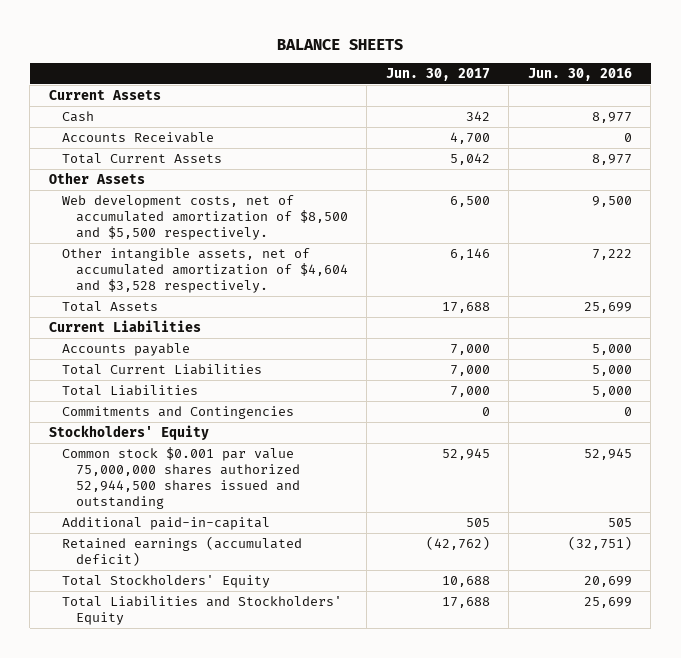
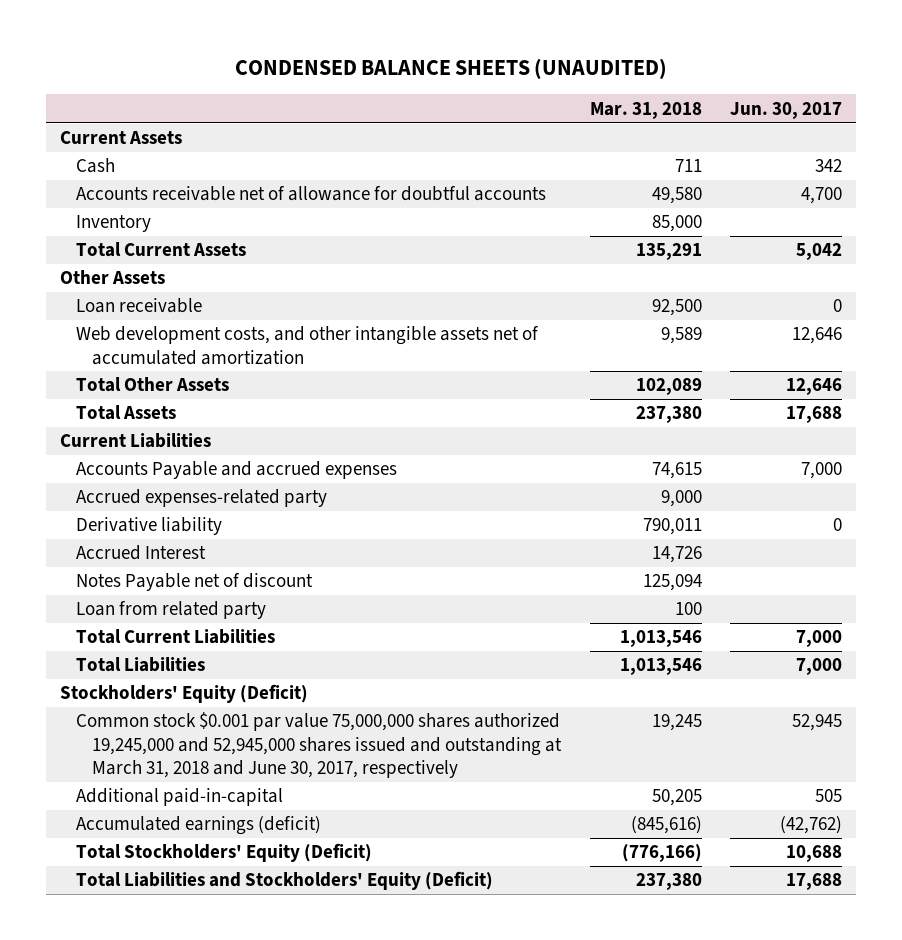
- BALANCE SHEETS
+ CONDENSED BALANCE SHEETS (UNAUDITED)
- | Jun. 30, 2017 | Jun. 30, 2016
+ | Mar. 31, 2018 | Jun. 30, 2017
- Accounts Receivable | 4,700 | 0
+ Accounts receivable net of allowance for doubtful accounts | 49,580 | 4,700
+ Inventory | 85,000 |
- Web development costs, net of accumulated amortization of $8,500 and $5,500 respectively. | 6,500 | 9,500
- Other intangible assets, net of accumulated amortization of $4,604 and $3,528 respectively. | 6,146 | 7,222
+ Loan receivable | 92,500 | 0
+ Web development costs, and other intangible assets net of accumulated amortization | 9,589 | 12,646
+ Total Other Assets | 102,089 | 12,646
- Accounts payable | 7,000 | 5,000
+ Accounts Payable and accrued expenses | 74,615 | 7,000
+ Accrued expenses-related party | 9,000 |
+ Derivative liability | 790,011 | 0
+ Accrued Interest | 14,726 |
+ Notes Payable net of discount | 125,094 |
+ Loan from related party | 100 |
- Commitments and Contingencies | 0 | 0
- Stockholders' Equity
- Common stock $0.001 par value 75,000,000 shares authorized 52,944,500 shares issued and outstanding | 52,945 | 52,945
+ Stockholders' Equity (Deficit)
+ Common stock $0.001 par value 75,000,000 shares authorized 19,245,000 and 52,945,000 shares issued and outstanding at March 31, 2018 and June 30, 2017, respectively | 19,245 | 52,945
- Retained earnings (accumulated deficit) | (42,762) | (32,751)
- Total Stockholders' Equity | 10,688 | 20,699
- Total Liabilities and Stockholders' Equity | 17,688 | 25,699
+ Accumulated earnings (deficit) | (845,616) | (42,762)
+ Total Stockholders' Equity (Deficit) | (776,166) | 10,688
+ Total Liabilities and Stockholders' Equity (Deficit) | 237,380 | 17,688

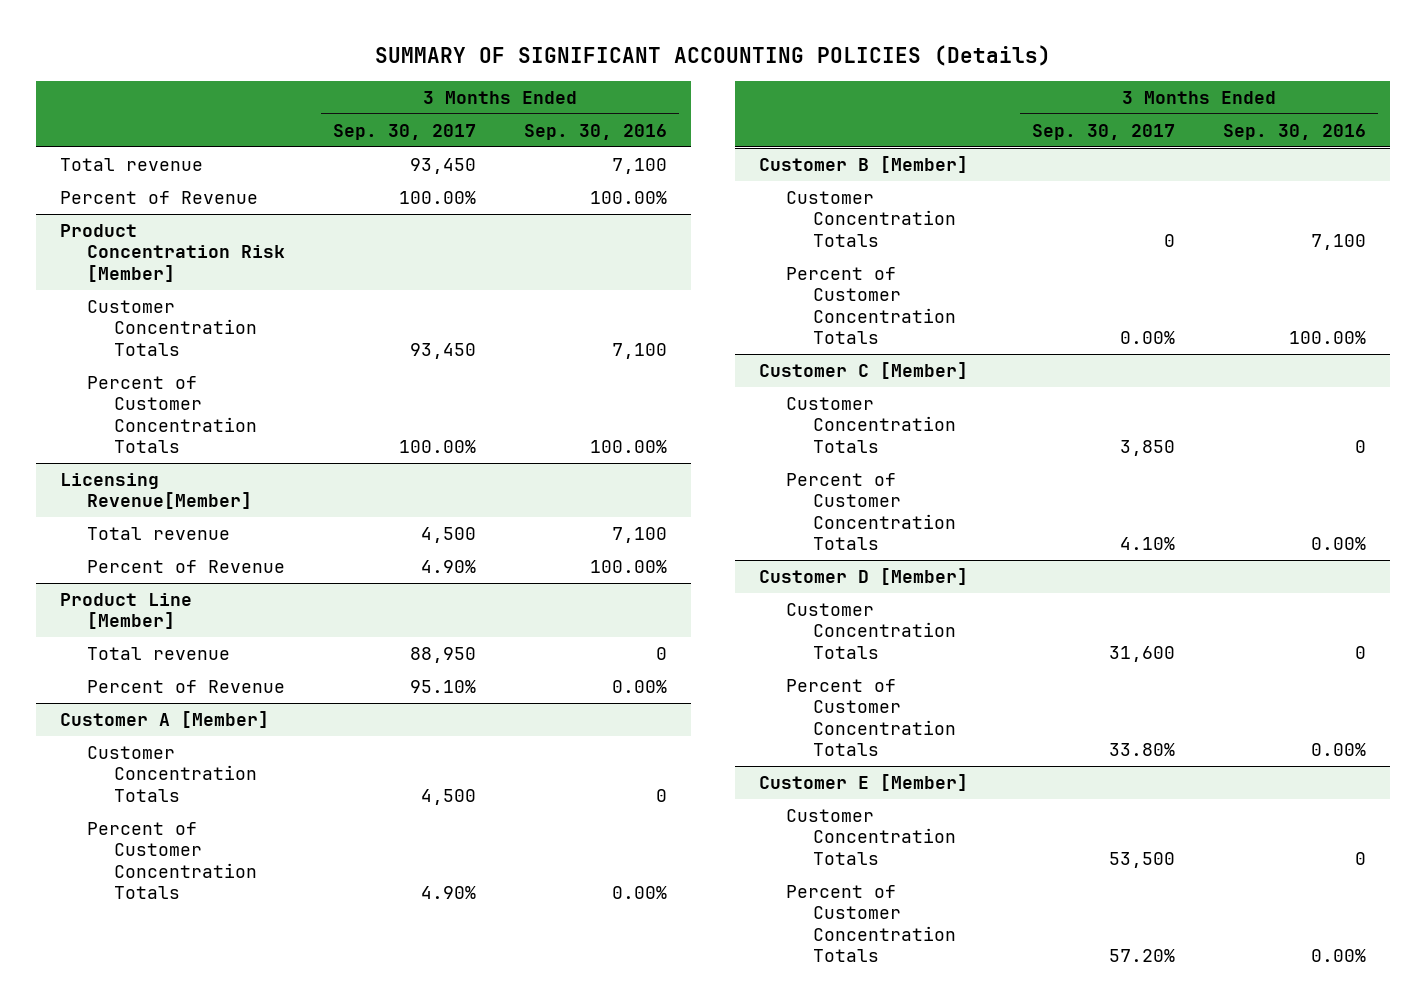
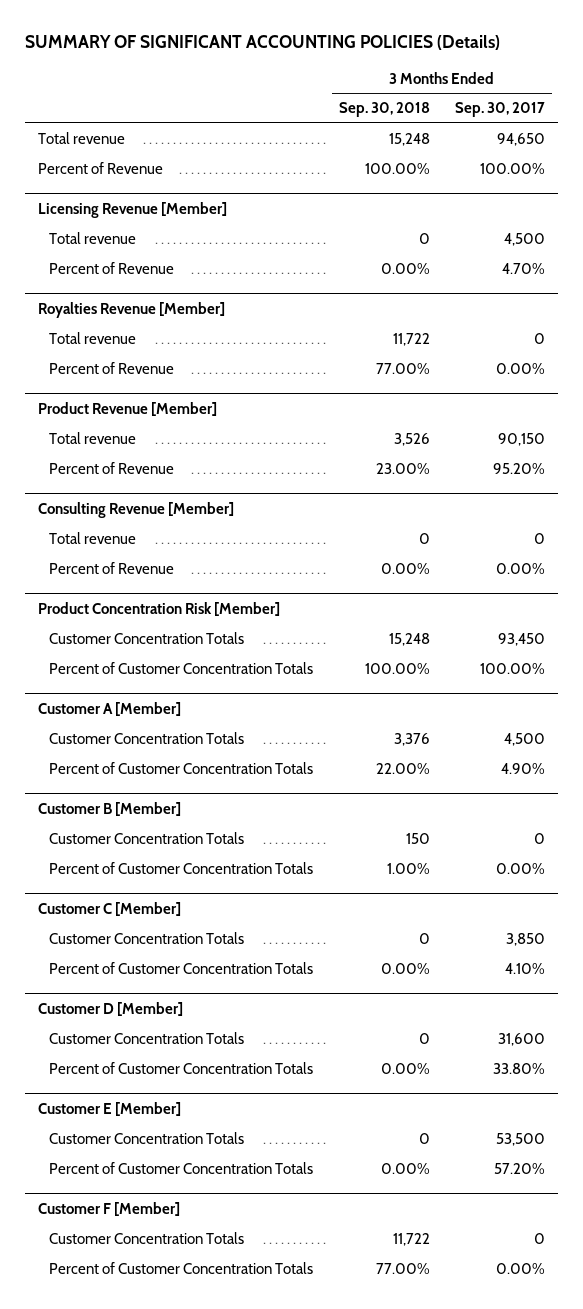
- | 3 Months Ended Sep. 30, 2017 | 3 Months Ended Sep. 30, 2016
+ | 3 Months Ended Sep. 30, 2018 | 3 Months Ended Sep. 30, 2017
- Total revenue | 93,450 | 7,100
+ Total revenue | 15,248 | 94,650
+ Licensing Revenue [Member]
+ Total revenue | 0 | 4,500
+ Percent of Revenue | 0.00% | 4.70%
+ Royalties Revenue [Member]
+ Total revenue | 11,722 | 0
+ Percent of Revenue | 77.00% | 0.00%
+ Product Revenue [Member]
+ Total revenue | 3,526 | 90,150
+ Percent of Revenue | 23.00% | 95.20%
+ Consulting Revenue [Member]
+ Total revenue | 0 | 0
+ Percent of Revenue | 0.00% | 0.00%
- Licensing Revenue[Member]
- Total revenue | 4,500 | 7,100
- Percent of Revenue | 4.90% | 100.00%
- Product Line [Member]
- Total revenue | 88,950 | 0
- Percent of Revenue | 95.10% | 0.00%
+ Customer F [Member]
+ Customer Concentration Totals | 11,722 | 0
+ Percent of Customer Concentration Totals | 77.00% | 0.00%

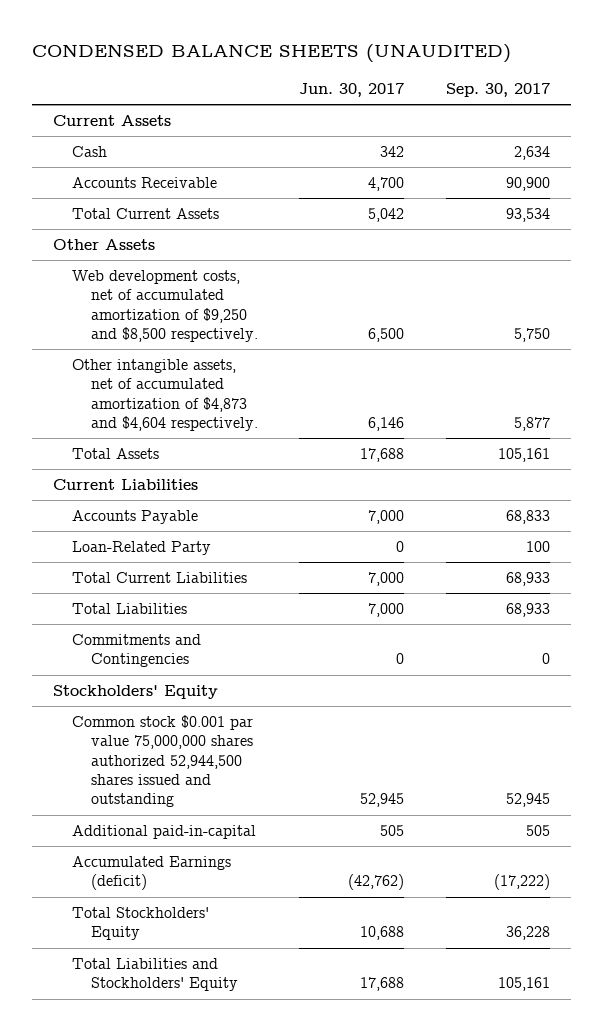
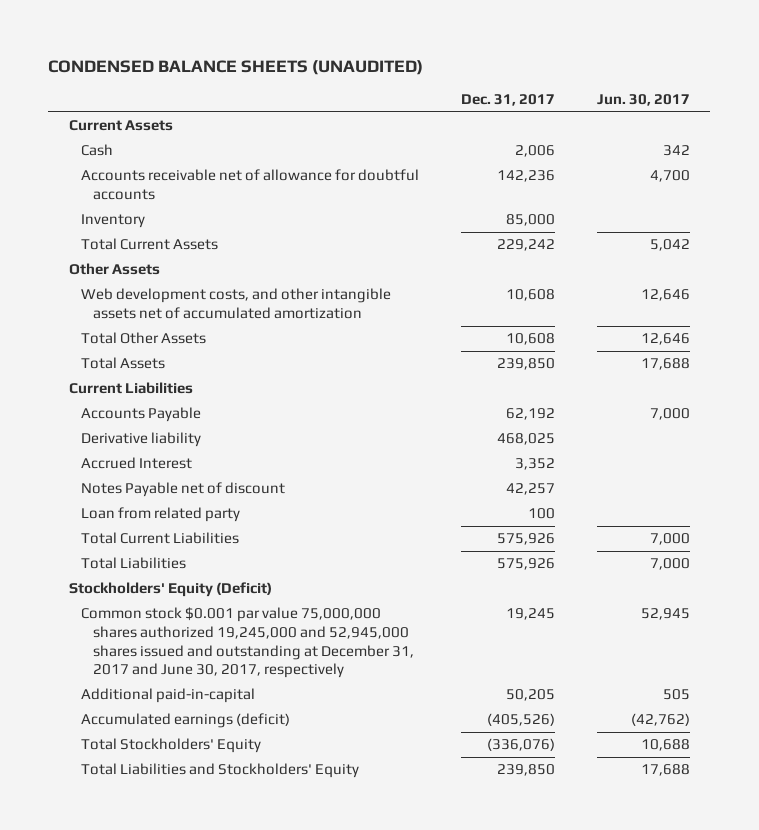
- | Jun. 30, 2017 | Sep. 30, 2017
+ | Dec. 31, 2017 | Jun. 30, 2017
- Accounts Receivable | 4,700 | 90,900
+ Accounts receivable net of allowance for doubtful accounts | 142,236 | 4,700
+ Inventory | 85,000 |
- Web development costs, net of accumulated amortization of $9,250 and $8,500 respectively. | 6,500 | 5,750
- Other intangible assets, net of accumulated amortization of $4,873 and $4,604 respectively. | 6,146 | 5,877
+ Web development costs, and other intangible assets net of accumulated amortization | 10,608 | 12,646
+ Total Other Assets | 10,608 | 12,646
- Loan-Related Party | 0 | 100
+ Derivative liability | 468,025 |
+ Accrued Interest | 3,352 |
+ Notes Payable net of discount | 42,257 |
+ Loan from related party | 100 |
- Commitments and Contingencies | 0 | 0
- Stockholders' Equity
- Common stock $0.001 par value 75,000,000 shares authorized 52,944,500 shares issued and outstanding | 52,945 | 52,945
+ Stockholders' Equity (Deficit)
+ Common stock $0.001 par value 75,000,000 shares authorized 19,245,000 and 52,945,000 shares issued and outstanding at December 31, 2017 and June 30, 2017, respectively | 19,245 | 52,945
- Accumulated Earnings (deficit) | (42,762) | (17,222)
+ Accumulated earnings (deficit) | (405,526) | (42,762)

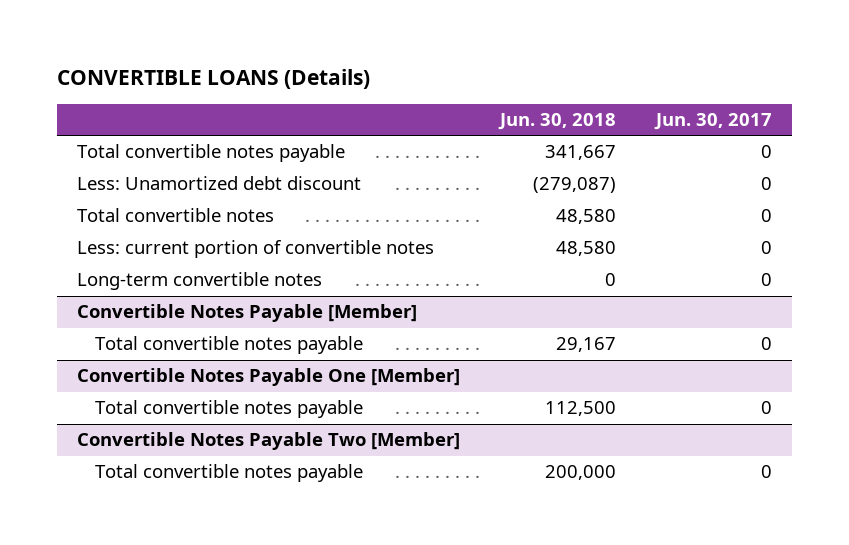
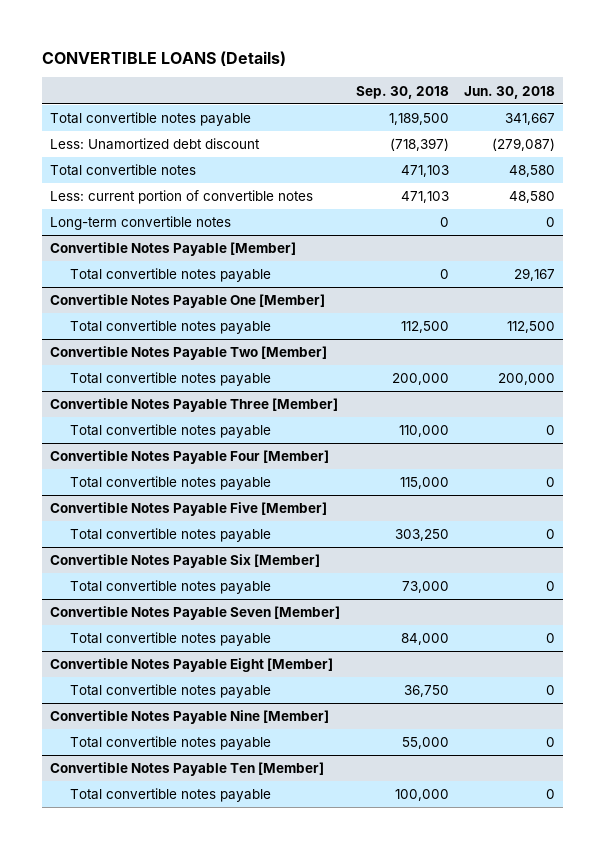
- | Jun. 30, 2018 | Jun. 30, 2017
+ | Sep. 30, 2018 | Jun. 30, 2018
+ Convertible Notes Payable Three [Member]
+ Total convertible notes payable | 110,000 | 0
+ Convertible Notes Payable Four [Member]
+ Total convertible notes payable | 115,000 | 0
+ Convertible Notes Payable Five [Member]
+ Total convertible notes payable | 303,250 | 0
+ Convertible Notes Payable Six [Member]
+ Total convertible notes payable | 73,000 | 0
+ Convertible Notes Payable Seven [Member]
+ Total convertible notes payable | 84,000 | 0
+ Convertible Notes Payable Eight [Member]
+ Total convertible notes payable | 36,750 | 0
+ Convertible Notes Payable Nine [Member]
+ Total convertible notes payable | 55,000 | 0
+ Convertible Notes Payable Ten [Member]
+ Total convertible notes payable | 100,000 | 0

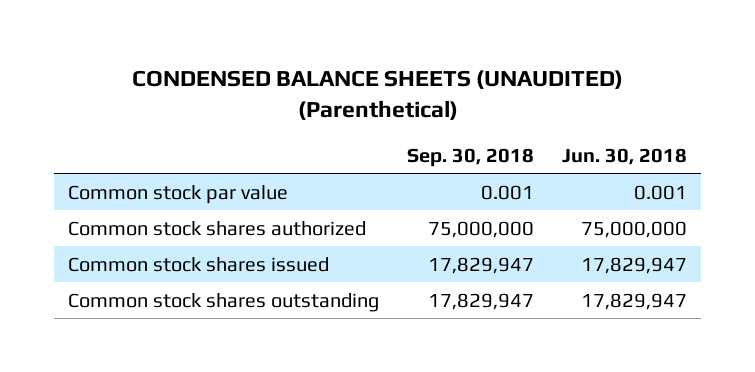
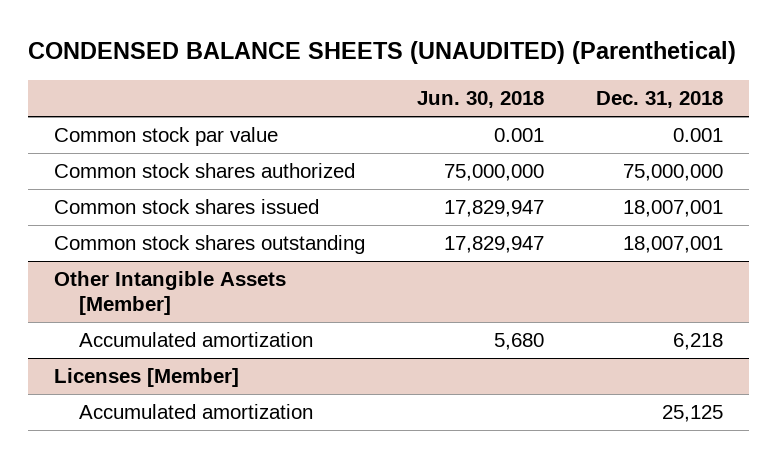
- | Sep. 30, 2018 | Jun. 30, 2018
+ | Jun. 30, 2018 | Dec. 31, 2018
+ Other Intangible Assets [Member]
+ Accumulated amortization | 5,680 | 6,218
+ Licenses [Member]
+ Accumulated amortization | | 25,125

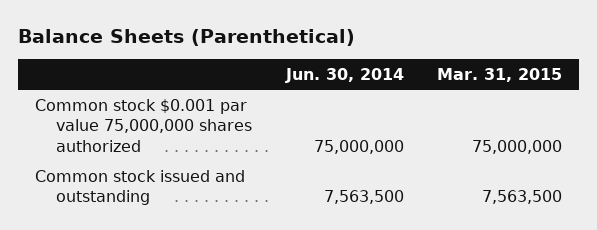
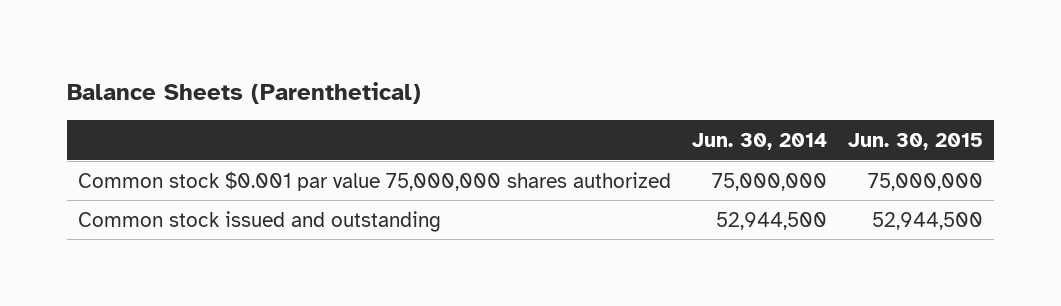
- | Jun. 30, 2014 | Mar. 31, 2015
+ | Jun. 30, 2014 | Jun. 30, 2015
- Common stock issued and outstanding | 7,563,500 | 7,563,500
+ Common stock issued and outstanding | 52,944,500 | 52,944,500

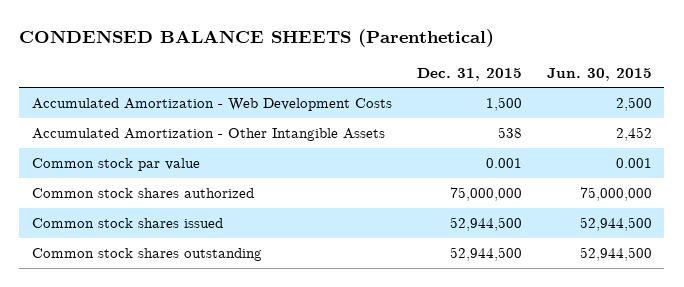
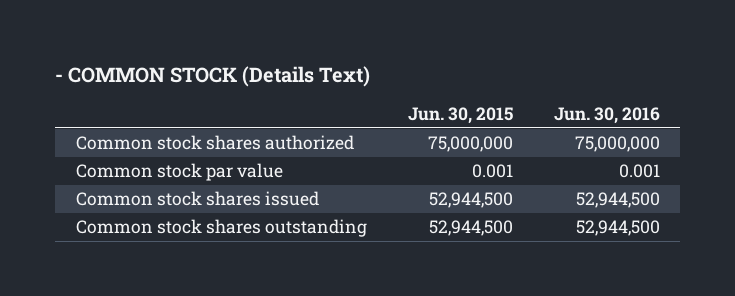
- CONDENSED BALANCE SHEETS (Parenthetical)
+ - COMMON STOCK (Details Text)
- | Dec. 31, 2015 | Jun. 30, 2015
+ | Jun. 30, 2015 | Jun. 30, 2016
- Accumulated Amortization - Web Development Costs | 1,500 | 2,500
- Accumulated Amortization - Other Intangible Assets | 538 | 2,452
moved down: Common stock par value | 0.001 | 0.001

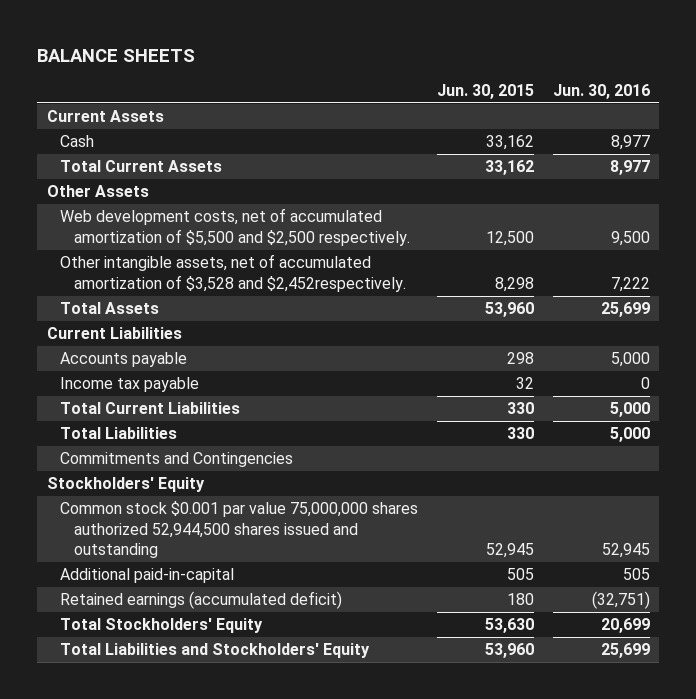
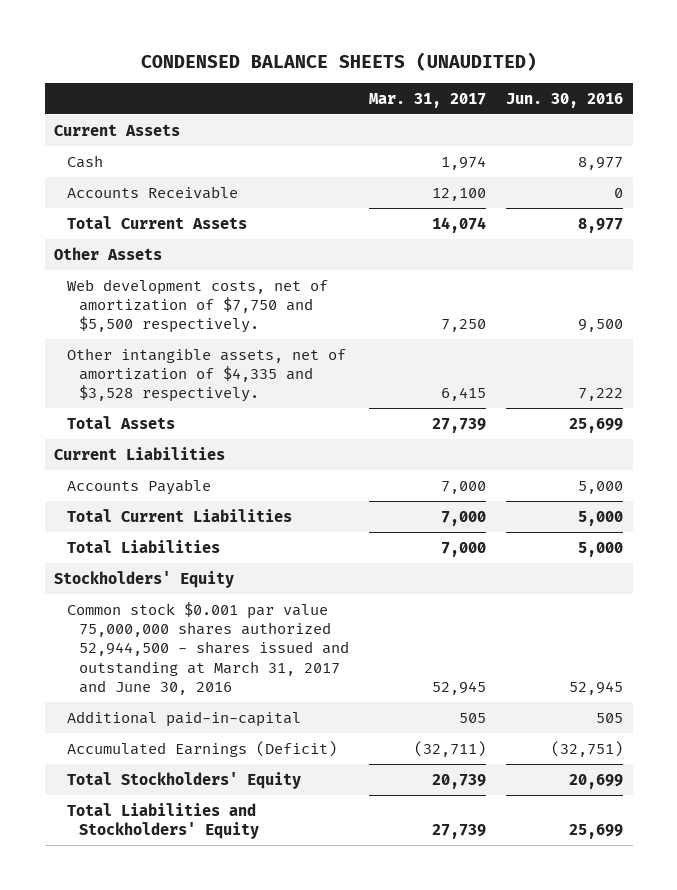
- BALANCE SHEETS
+ CONDENSED BALANCE SHEETS (UNAUDITED)
- | Jun. 30, 2015 | Jun. 30, 2016
+ | Mar. 31, 2017 | Jun. 30, 2016
+ Accounts Receivable | 12,100 | 0
- Web development costs, net of accumulated amortization of $5,500 and $2,500 respectively. | 12,500 | 9,500
- Other intangible assets, net of accumulated amortization of $3,528 and $2,452respectively. | 8,298 | 7,222
+ Web development costs, net of amortization of $7,750 and $5,500 respectively. | 7,250 | 9,500
+ Other intangible assets, net of amortization of $4,335 and $3,528 respectively. | 6,415 | 7,222
- Accounts payable | 298 | 5,000
- Income tax payable | 32 | 0
+ Accounts Payable | 7,000 | 5,000
- Commitments and Contingencies
- Common stock $0.001 par value 75,000,000 shares authorized 52,944,500 shares issued and outstanding | 52,945 | 52,945
+ Common stock $0.001 par value 75,000,000 shares authorized 52,944,500 - shares issued and outstanding at March 31, 2017 and June 30, 2016 | 52,945 | 52,945
- Retained earnings (accumulated deficit) | 180 | (32,751)
+ Accumulated Earnings (Deficit) | (32,711) | (32,751)

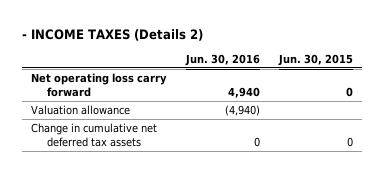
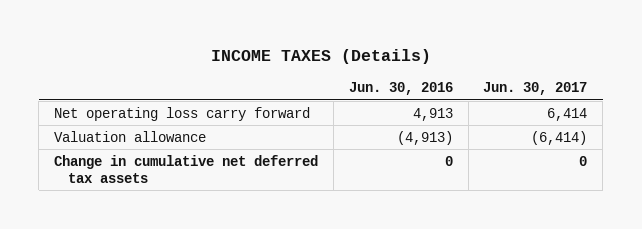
- - INCOME TAXES (Details 2)
+ INCOME TAXES (Details)
- | Jun. 30, 2016 | Jun. 30, 2015
+ | Jun. 30, 2016 | Jun. 30, 2017
- Net operating loss carry forward | 4,940 | 0
- Valuation allowance | (4,940) |
+ Net operating loss carry forward | 4,913 | 6,414
+ Valuation allowance | (4,913) | (6,414)

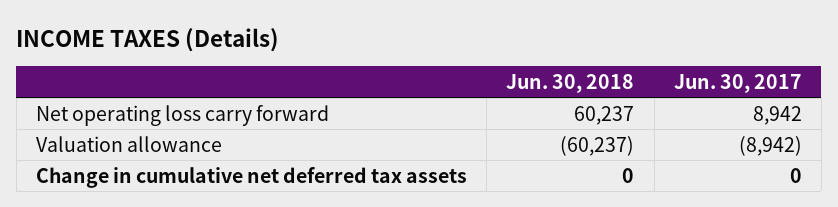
- | Jun. 30, 2016 | Jun. 30, 2017
+ | Jun. 30, 2018 | Jun. 30, 2017
- Net operating loss carry forward | 4,913 | 6,414
- Valuation allowance | (4,913) | (6,414)
+ Net operating loss carry forward | 60,237 | 8,942
+ Valuation allowance | (60,237) | (8,942)

